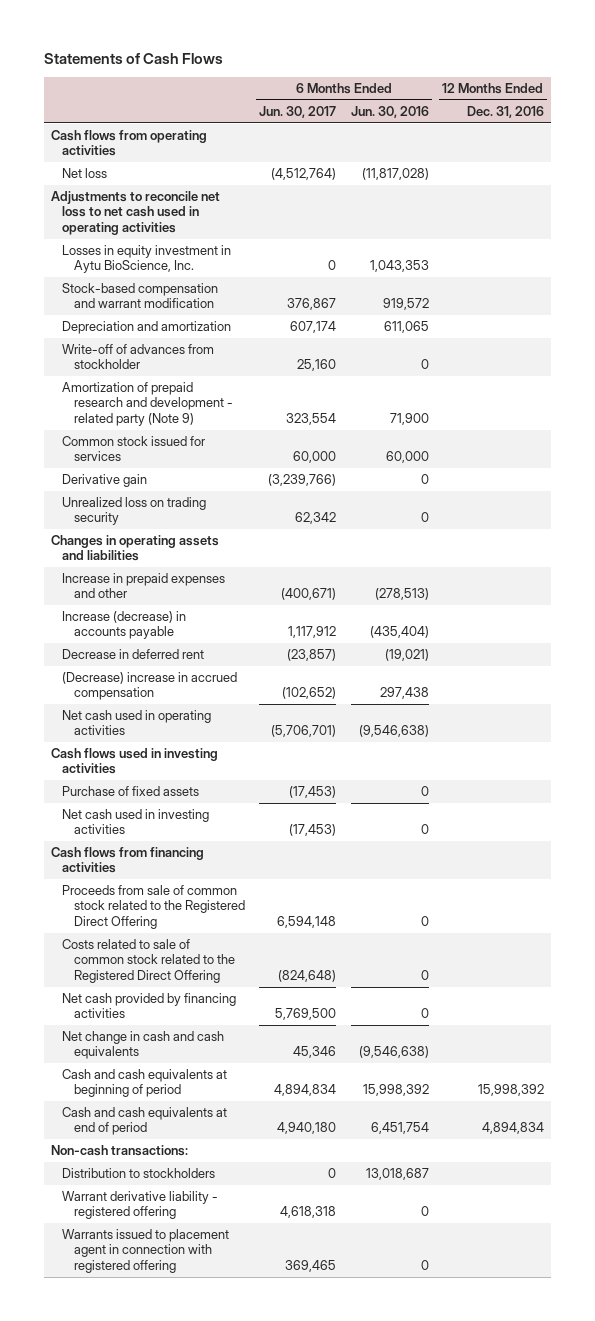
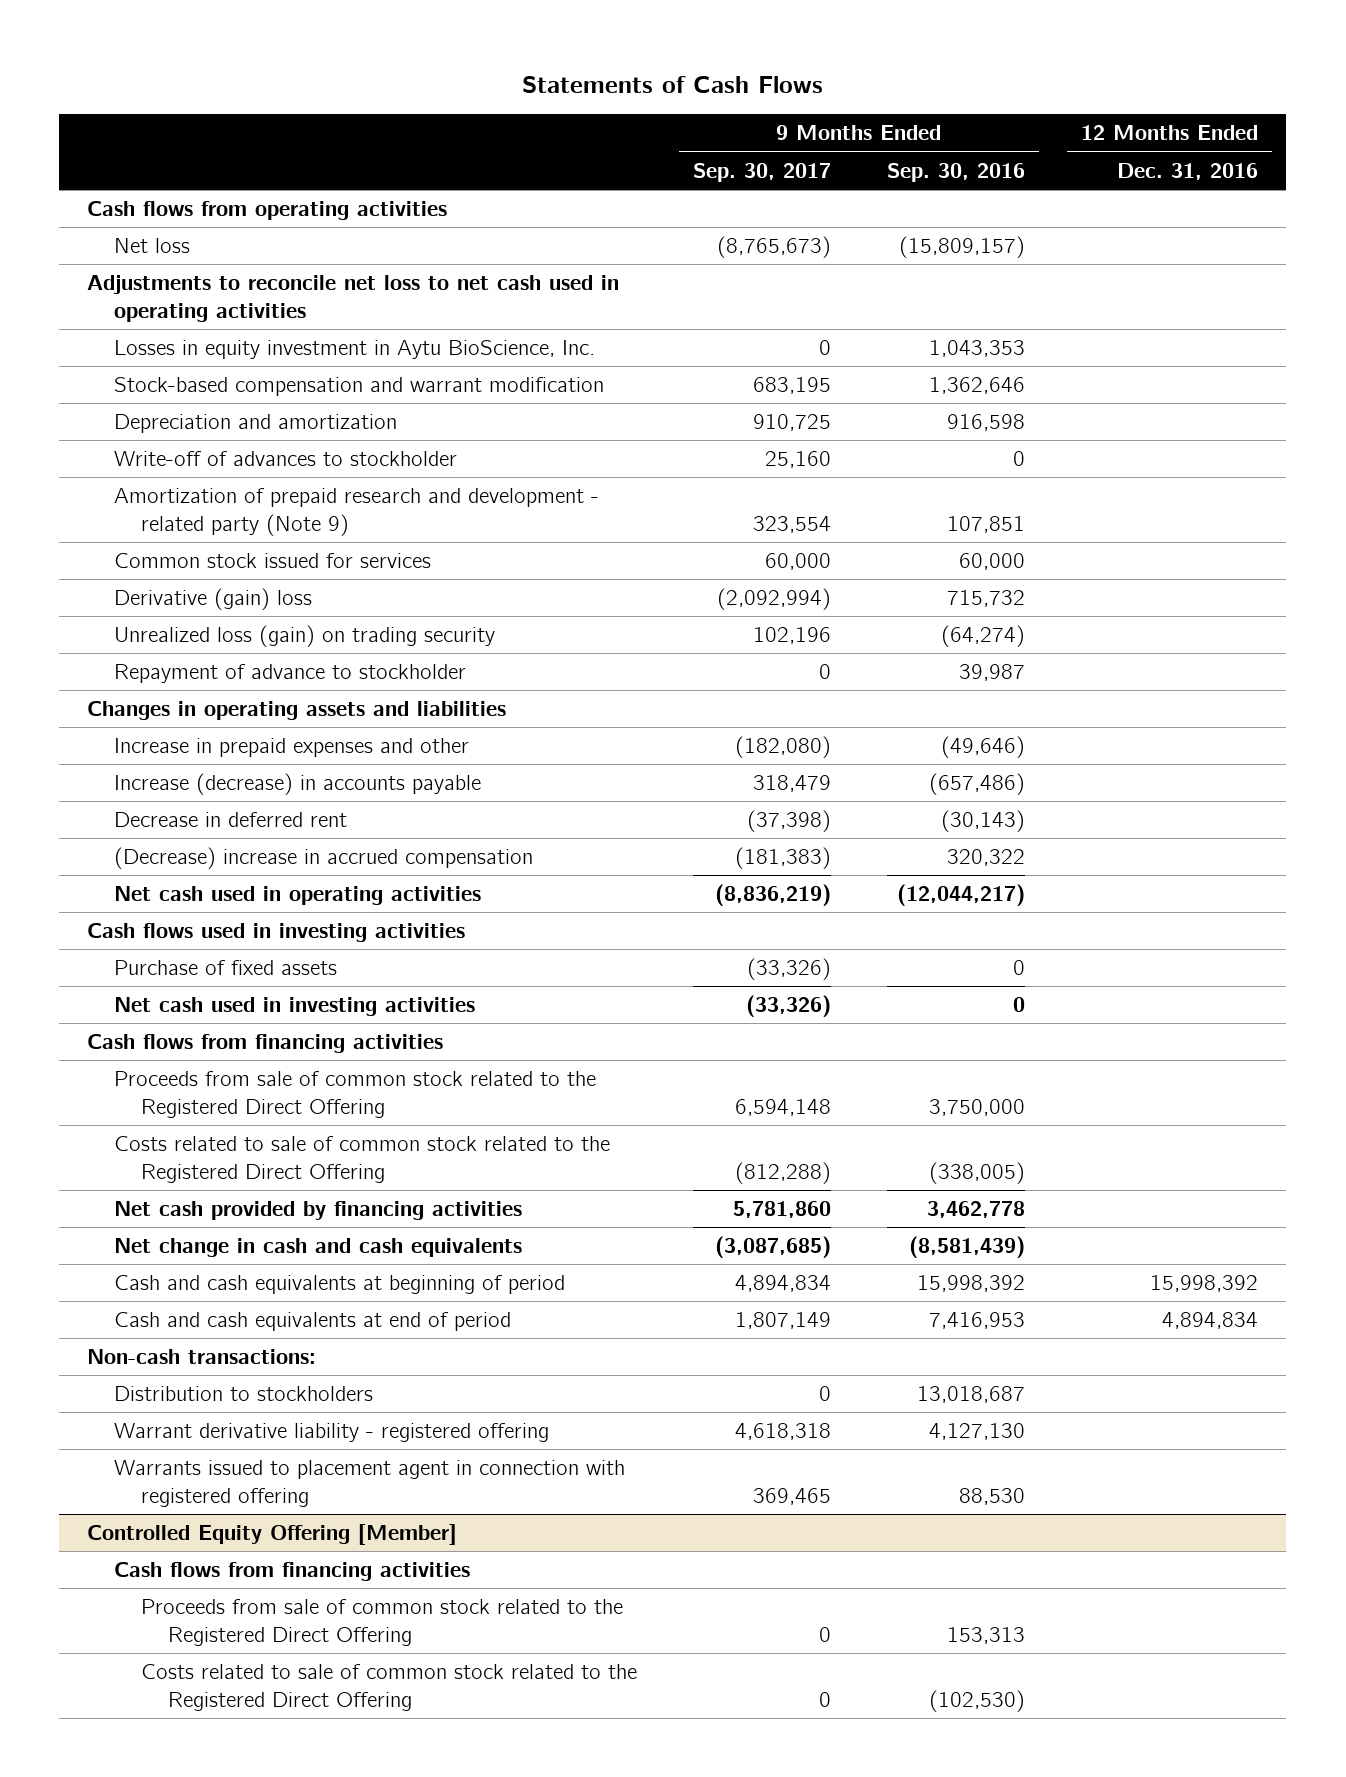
- | 6 Months Ended Jun. 30, 2017 | 6 Months Ended Jun. 30, 2016 | 12 Months Ended Dec. 31, 2016
+ | 9 Months Ended Sep. 30, 2017 | 9 Months Ended Sep. 30, 2016 | 12 Months Ended Dec. 31, 2016
- Write-off of advances from stockholder | 25,160 | 0 |
+ Write-off of advances to stockholder | 25,160 | 0 |
- Derivative gain | (3,239,766) | 0 |
- Unrealized loss on trading security | 62,342 | 0 |
+ Derivative (gain) loss | (2,092,994) | 715,732 |
+ Unrealized loss (gain) on trading security | 102,196 | (64,274) |
+ Repayment of advance to stockholder | 0 | 39,987 |
+ Controlled Equity Offering [Member]
+ Cash flows from financing activities
+ Proceeds from sale of common stock related to the Registered Direct Offering | 0 | 153,313 |
+ Costs related to sale of common stock related to the Registered Direct Offering | 0 | (102,530) |

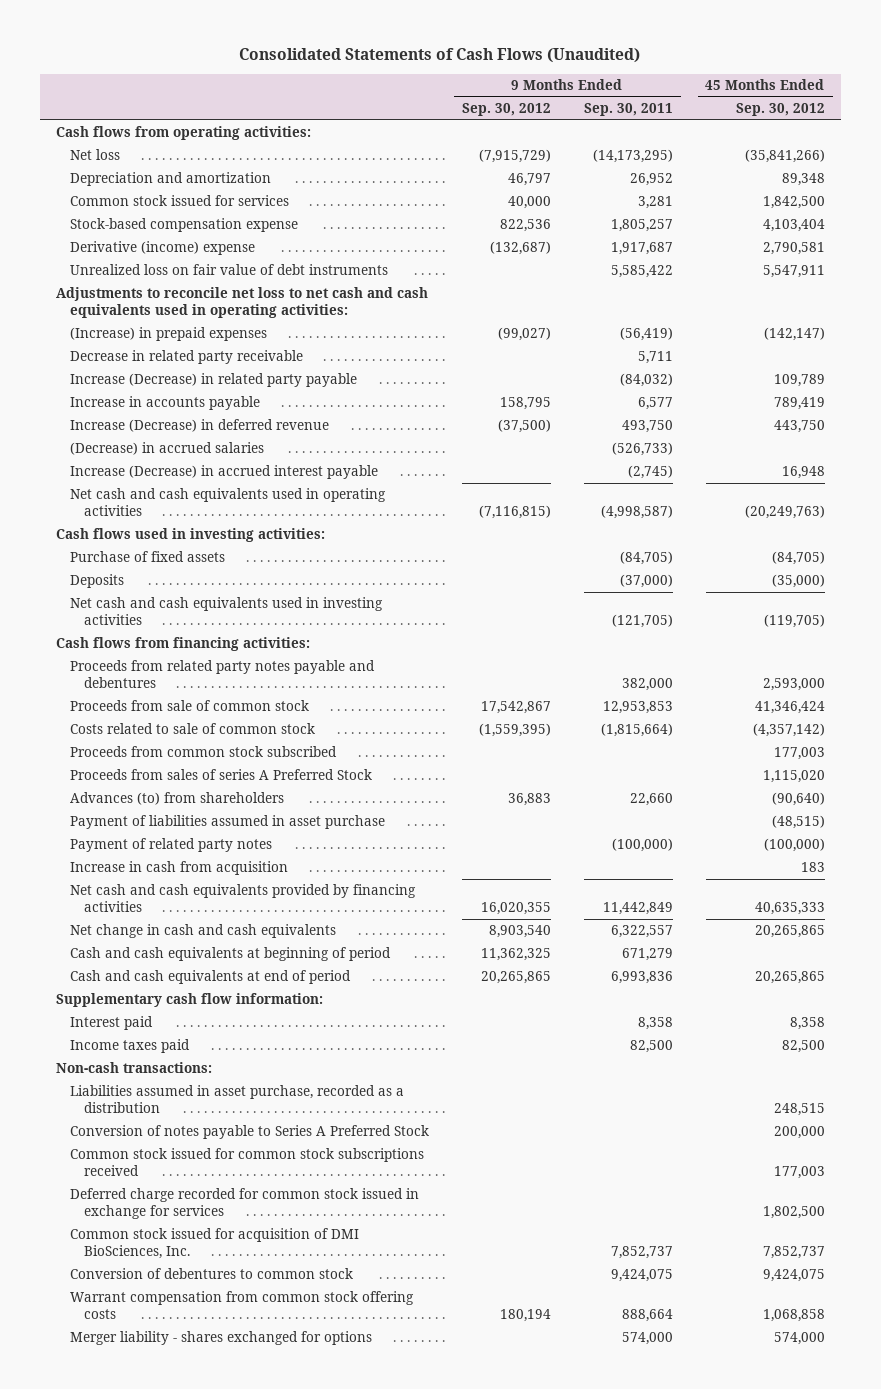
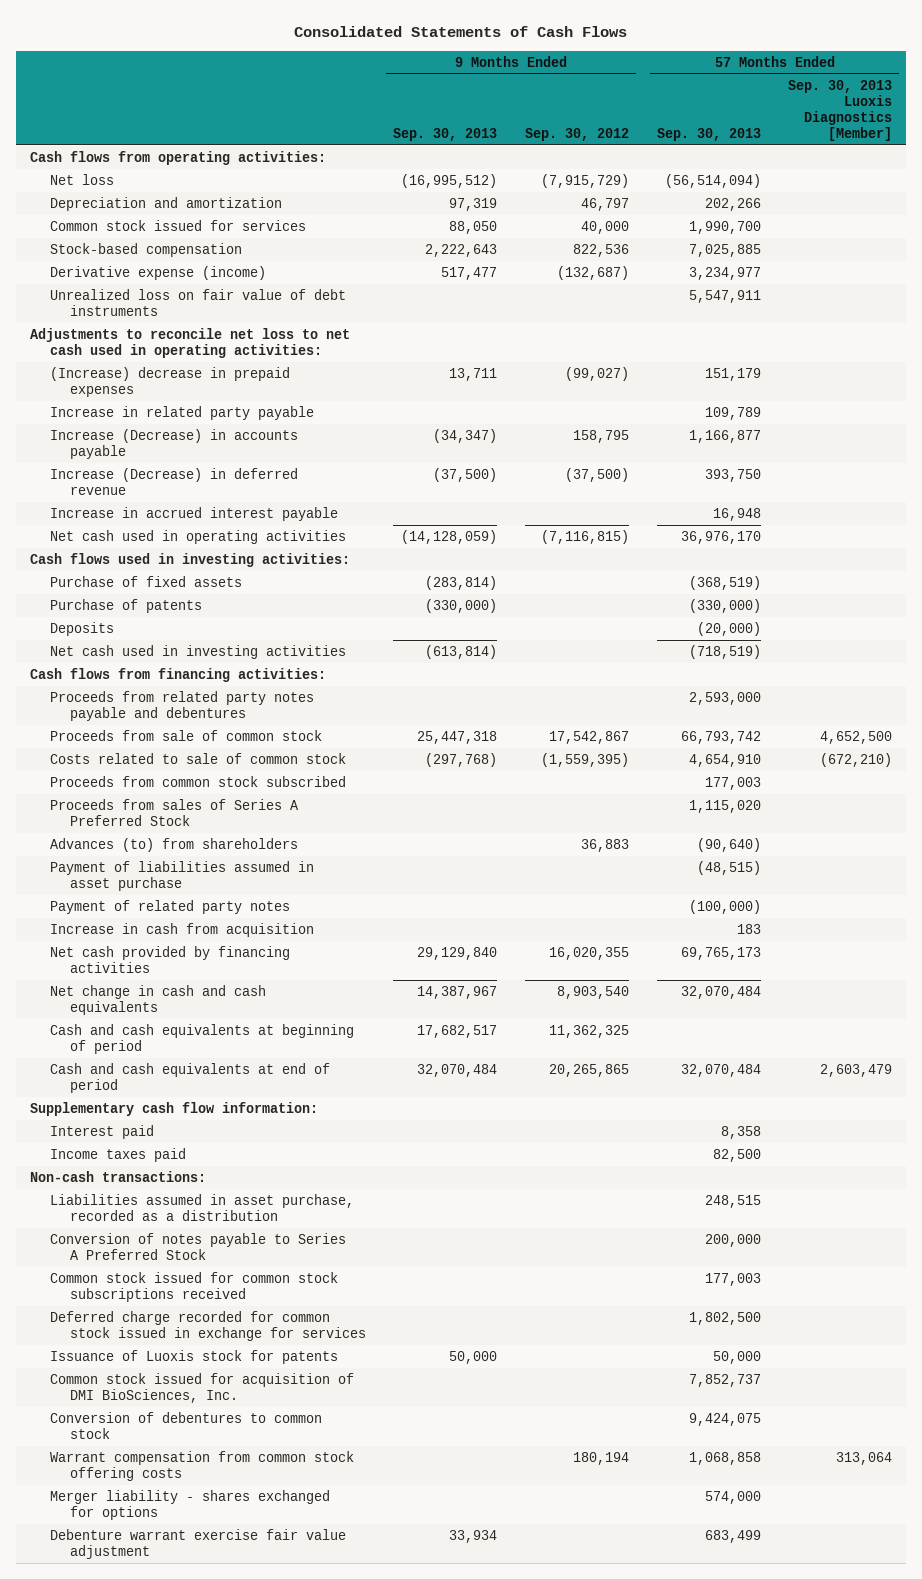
- Consolidated Statements of Cash Flows (Unaudited)
+ Consolidated Statements of Cash Flows
- | 9 Months Ended Sep. 30, 2012 | 9 Months Ended Sep. 30, 2011 | 45 Months Ended Sep. 30, 2012
+ | 9 Months Ended Sep. 30, 2013 | 9 Months Ended Sep. 30, 2012 | 57 Months Ended Sep. 30, 2013 | 57 Months Ended Sep. 30, 2013 Luoxis Diagnostics [Member]
- Stock-based compensation expense | 822,536 | 1,805,257 | 4,103,404
- Derivative (income) expense | (132,687) | 1,917,687 | 2,790,581
+ Stock-based compensation | 2,222,643 | 822,536 | 7,025,885 |
+ Derivative expense (income) | 517,477 | (132,687) | 3,234,977 |
- Adjustments to reconcile net loss to net cash and cash equivalents used in operating activities:
- (Increase) in prepaid expenses | (99,027) | (56,419) | (142,147)
- Decrease in related party receivable | | 5,711 |
- Increase (Decrease) in related party payable | | (84,032) | 109,789
- Increase in accounts payable | 158,795 | 6,577 | 789,419
+ Adjustments to reconcile net loss to net cash used in operating activities:
+ (Increase) decrease in prepaid expenses | 13,711 | (99,027) | 151,179 |
+ Increase in related party payable | | | 109,789 |
+ Increase (Decrease) in accounts payable | (34,347) | 158,795 | 1,166,877 |
- (Decrease) in accrued salaries | | (526,733) |
- Increase (Decrease) in accrued interest payable | | (2,745) | 16,948
- Net cash and cash equivalents used in operating activities | (7,116,815) | (4,998,587) | (20,249,763)
+ Increase in accrued interest payable | | | 16,948 |
+ Net cash used in operating activities | (14,128,059) | (7,116,815) | 36,976,170 |
+ Purchase of patents | (330,000) | | (330,000) |
- Net cash and cash equivalents used in investing activities | | (121,705) | (119,705)
+ Net cash used in investing activities | (613,814) | | (718,519) |
- Proceeds from sales of series A Preferred Stock | | | 1,115,020
+ Proceeds from sales of Series A Preferred Stock | | | 1,115,020 |
- Net cash and cash equivalents provided by financing activities | 16,020,355 | 11,442,849 | 40,635,333
+ Net cash provided by financing activities | 29,129,840 | 16,020,355 | 69,765,173 |
+ Issuance of Luoxis stock for patents | 50,000 | | 50,000 |
+ Debenture warrant exercise fair value adjustment | 33,934 | | 683,499 |

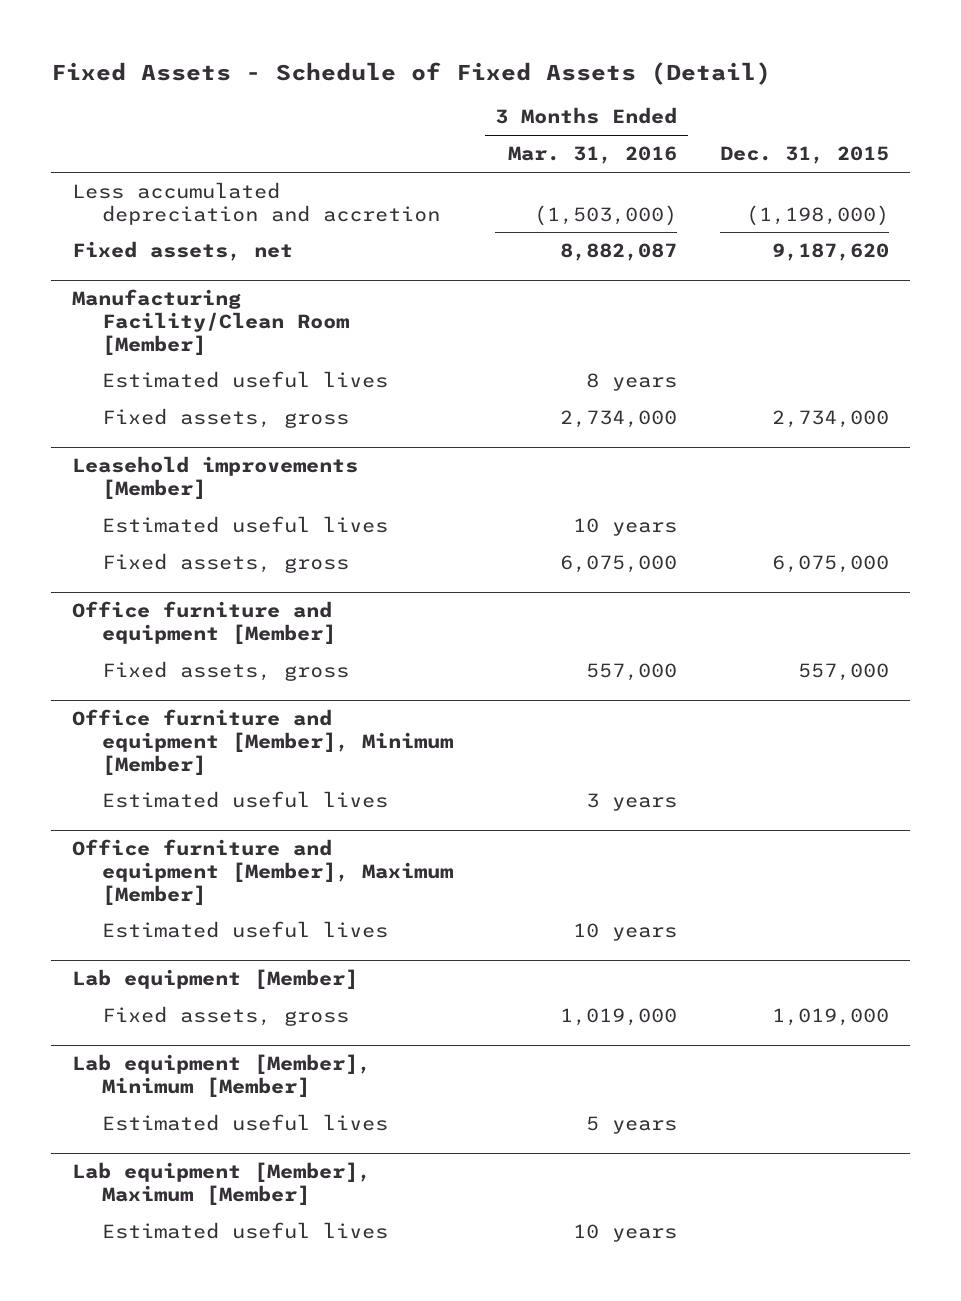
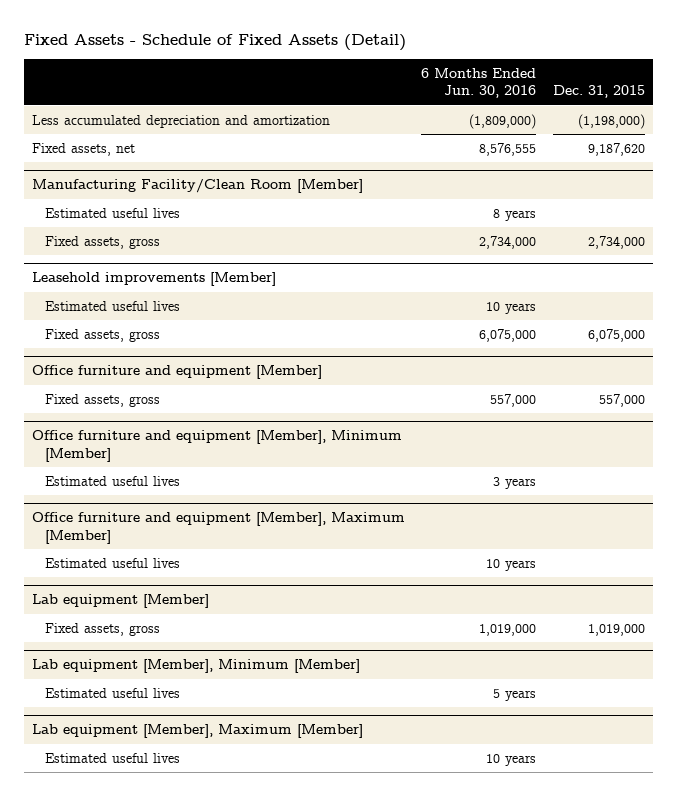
- | 3 Months Ended Mar. 31, 2016 | Dec. 31, 2015
+ | 6 Months Ended Jun. 30, 2016 | Dec. 31, 2015
- Less accumulated depreciation and accretion | (1,503,000) | (1,198,000)
+ Less accumulated depreciation and amortization | (1,809,000) | (1,198,000)

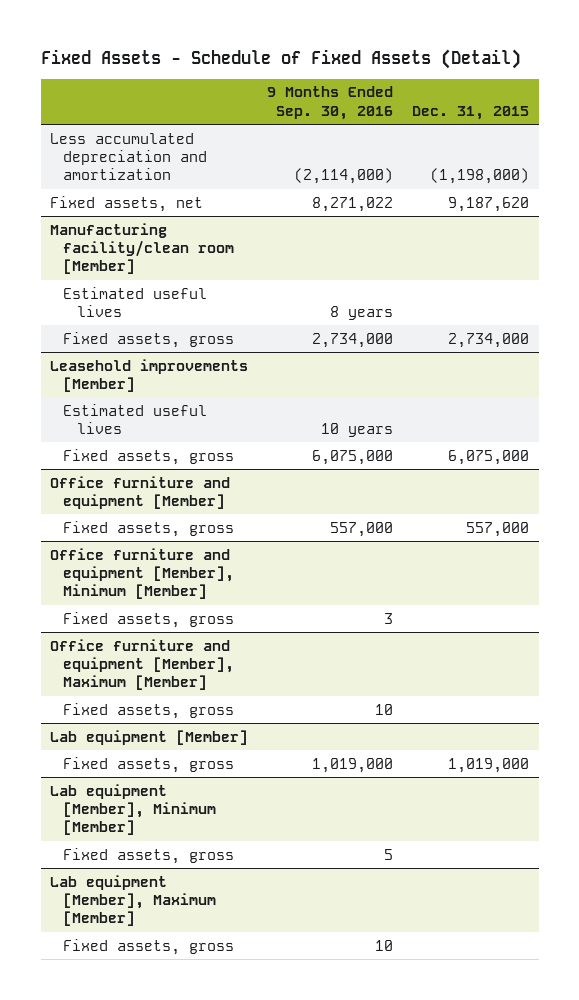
- | 6 Months Ended Jun. 30, 2016 | Dec. 31, 2015
+ | 9 Months Ended Sep. 30, 2016 | Dec. 31, 2015
- Manufacturing Facility/Clean Room [Member]
+ Manufacturing facility/clean room [Member]
@ Office furniture and equipment [Member], Minimum [Member]
- Estimated useful lives | 3 years |
+ Fixed assets, gross | 3 |
@ Office furniture and equipment [Member], Maximum [Member]
- Estimated useful lives | 10 years |
+ Fixed assets, gross | 10 |
@ Lab equipment [Member], Minimum [Member]
- Estimated useful lives | 5 years |
+ Fixed assets, gross | 5 |
@ Lab equipment [Member], Maximum [Member]
- Estimated useful lives | 10 years |
+ Fixed assets, gross | 10 |

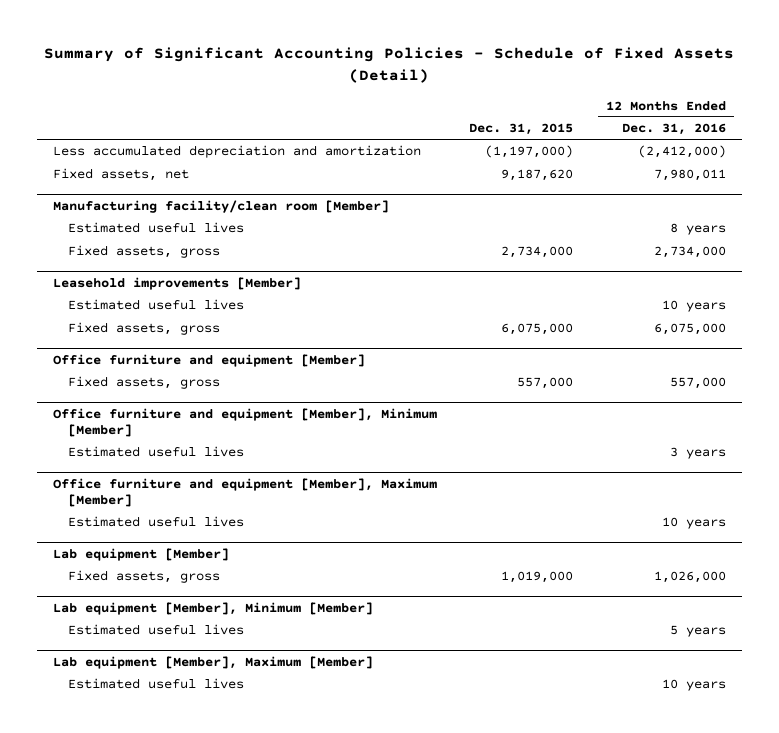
- Fixed Assets - Schedule of Fixed Assets (Detail)
+ Summary of Significant Accounting Policies - Schedule of Fixed Assets (Detail)
- | 9 Months Ended Sep. 30, 2016 | Dec. 31, 2015
+ | Dec. 31, 2015 | 12 Months Ended Dec. 31, 2016
- Less accumulated depreciation and amortization | (2,114,000) | (1,198,000)
+ Less accumulated depreciation and amortization | (1,197,000) | (2,412,000)
@ Office furniture and equipment [Member], Minimum [Member]
- Fixed assets, gross | 3 |
+ Estimated useful lives | | 3 years
@ Office furniture and equipment [Member], Maximum [Member]
- Fixed assets, gross | 10 |
+ Estimated useful lives | | 10 years
@ Lab equipment [Member], Minimum [Member]
- Fixed assets, gross | 5 |
+ Estimated useful lives | | 5 years
@ Lab equipment [Member], Maximum [Member]
- Fixed assets, gross | 10 |
+ Estimated useful lives | | 10 years

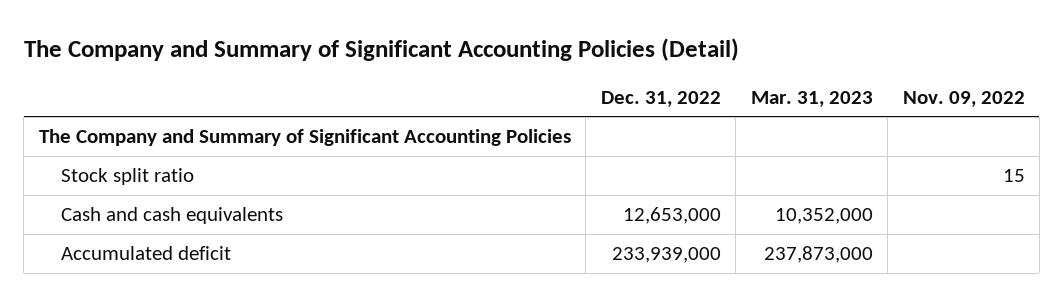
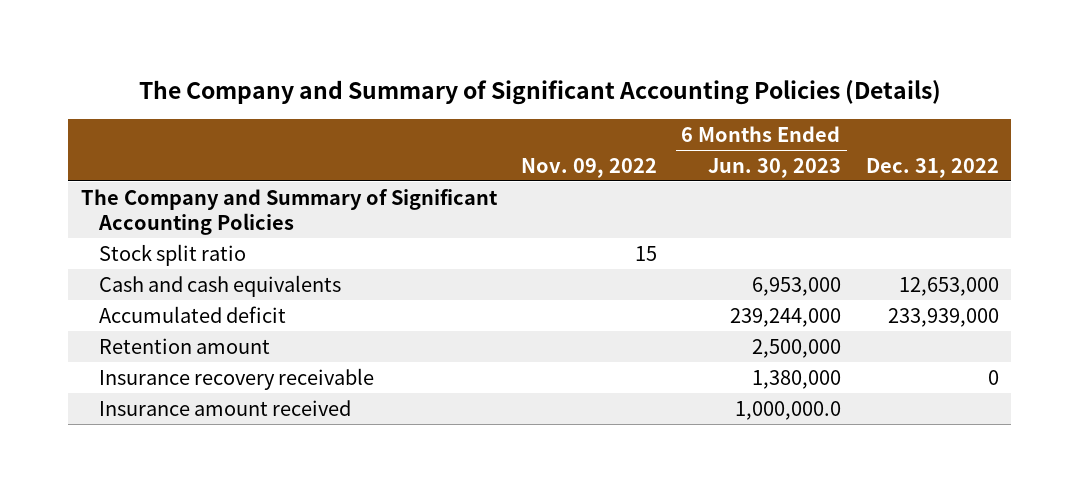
- The Company and Summary of Significant Accounting Policies (Detail)
+ The Company and Summary of Significant Accounting Policies (Details)
- | Dec. 31, 2022 | Mar. 31, 2023 | Nov. 09, 2022
+ | Nov. 09, 2022 | 6 Months Ended Jun. 30, 2023 | Dec. 31, 2022
+ Retention amount | | 2,500,000 |
+ Insurance recovery receivable | | 1,380,000 | 0
+ Insurance amount received | | 1,000,000.0 |

